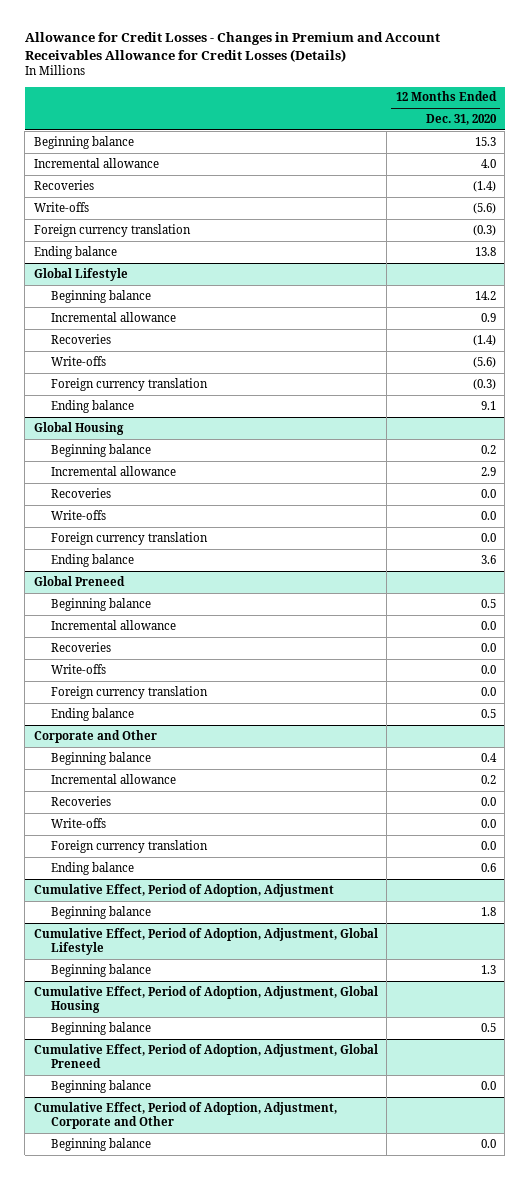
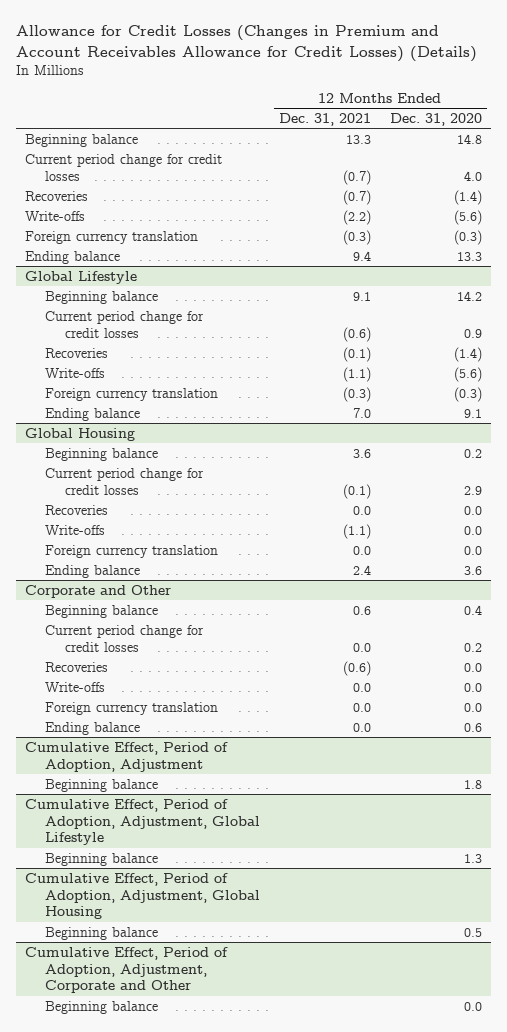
- Allowance for Credit Losses - Changes in Premium and Account Receivables Allowance for Credit Losses (Details)
+ Allowance for Credit Losses (Changes in Premium and Account Receivables Allowance for Credit Losses) (Details)
- | 12 Months Ended Dec. 31, 2020
+ | 12 Months Ended Dec. 31, 2021 | 12 Months Ended Dec. 31, 2020
- Beginning balance | 15.3
- Incremental allowance | 4.0
+ Beginning balance | 13.3 | 14.8
+ Current period change for credit losses | (0.7) | 4.0
- Ending balance | 13.8
+ Ending balance | 9.4 | 13.3
@ Global Lifestyle
- Incremental allowance | 0.9
+ Current period change for credit losses | (0.6) | 0.9
@ Global Housing
- Incremental allowance | 2.9
+ Current period change for credit losses | (0.1) | 2.9
- Global Preneed
- Beginning balance | 0.5
- Incremental allowance | 0.0
- Recoveries | 0.0
- Write-offs | 0.0
- Foreign currency translation | 0.0
- Ending balance | 0.5
@ Corporate and Other
- Incremental allowance | 0.2
+ Current period change for credit losses | 0.0 | 0.2
- Cumulative Effect, Period of Adoption, Adjustment, Global Preneed
- Beginning balance | 0.0

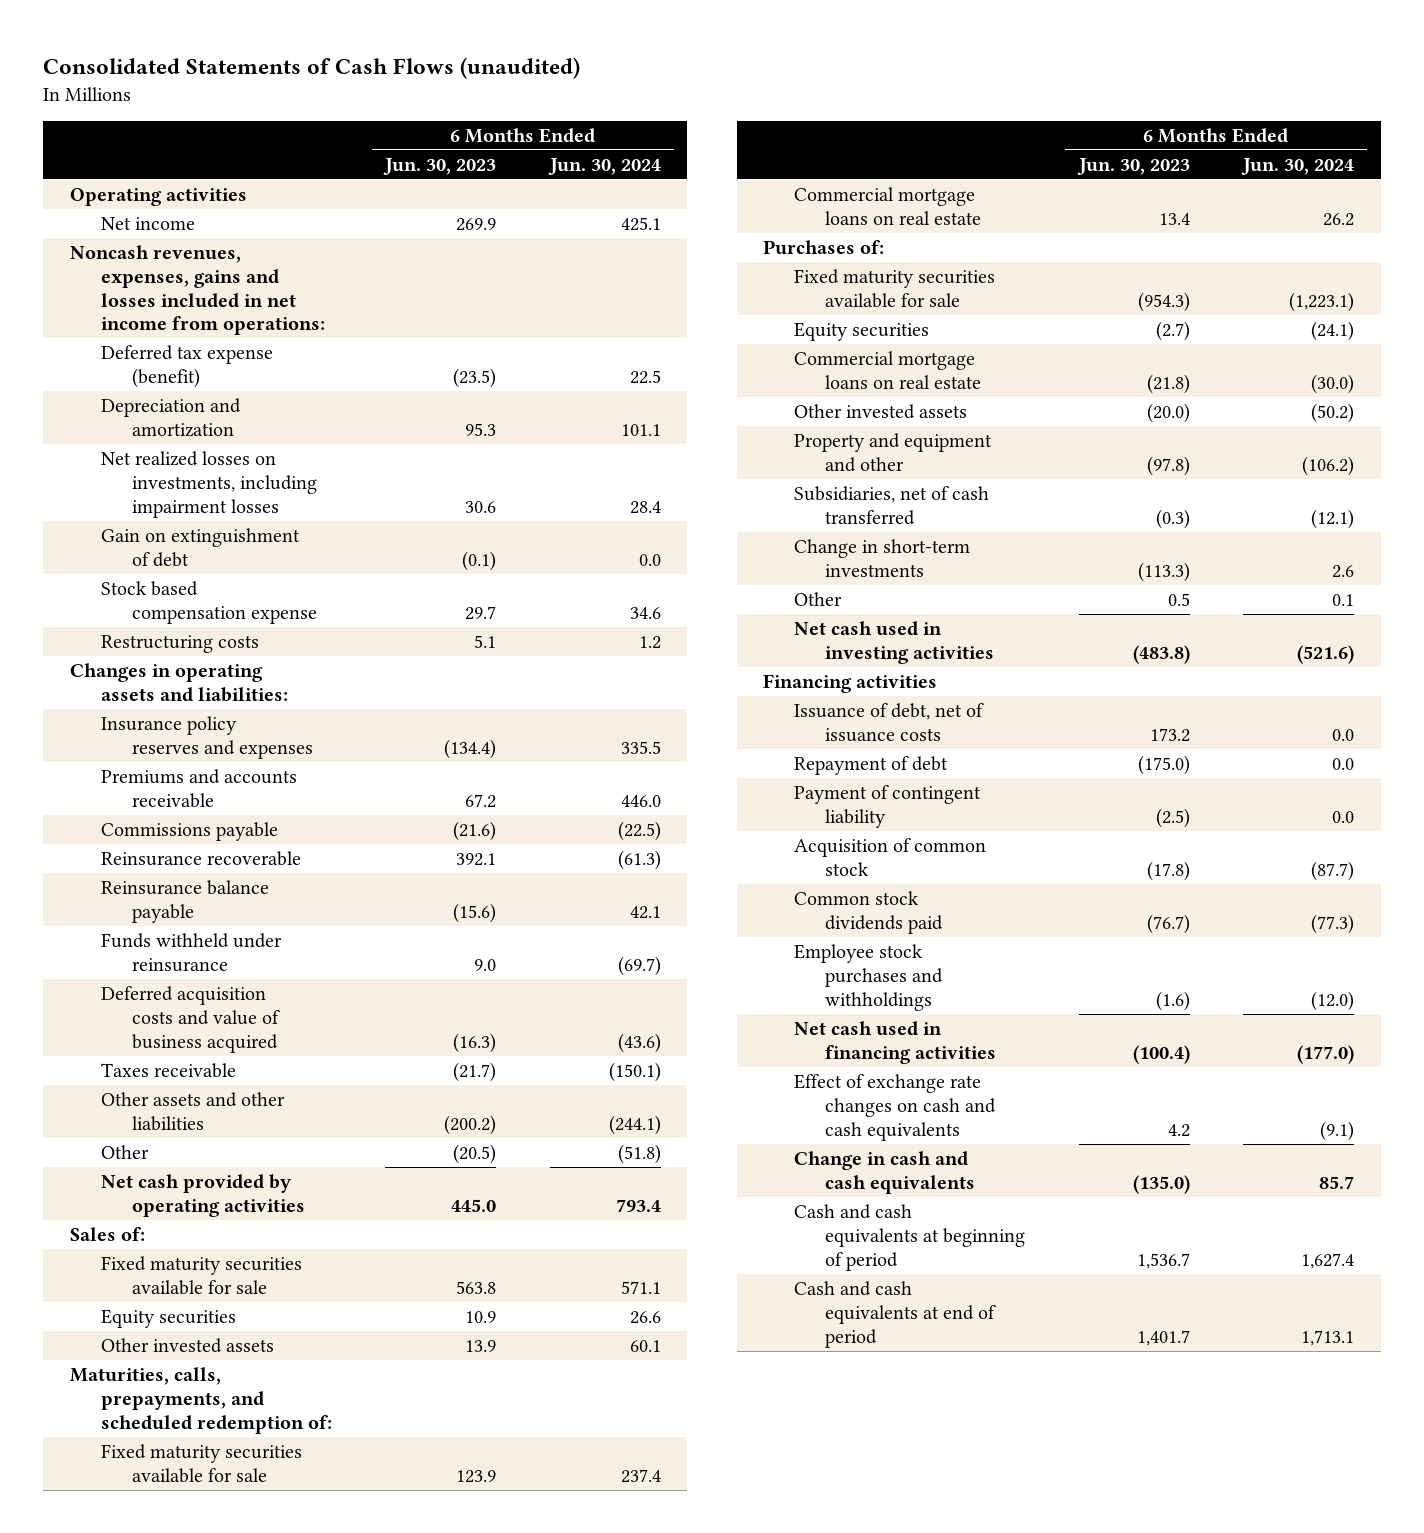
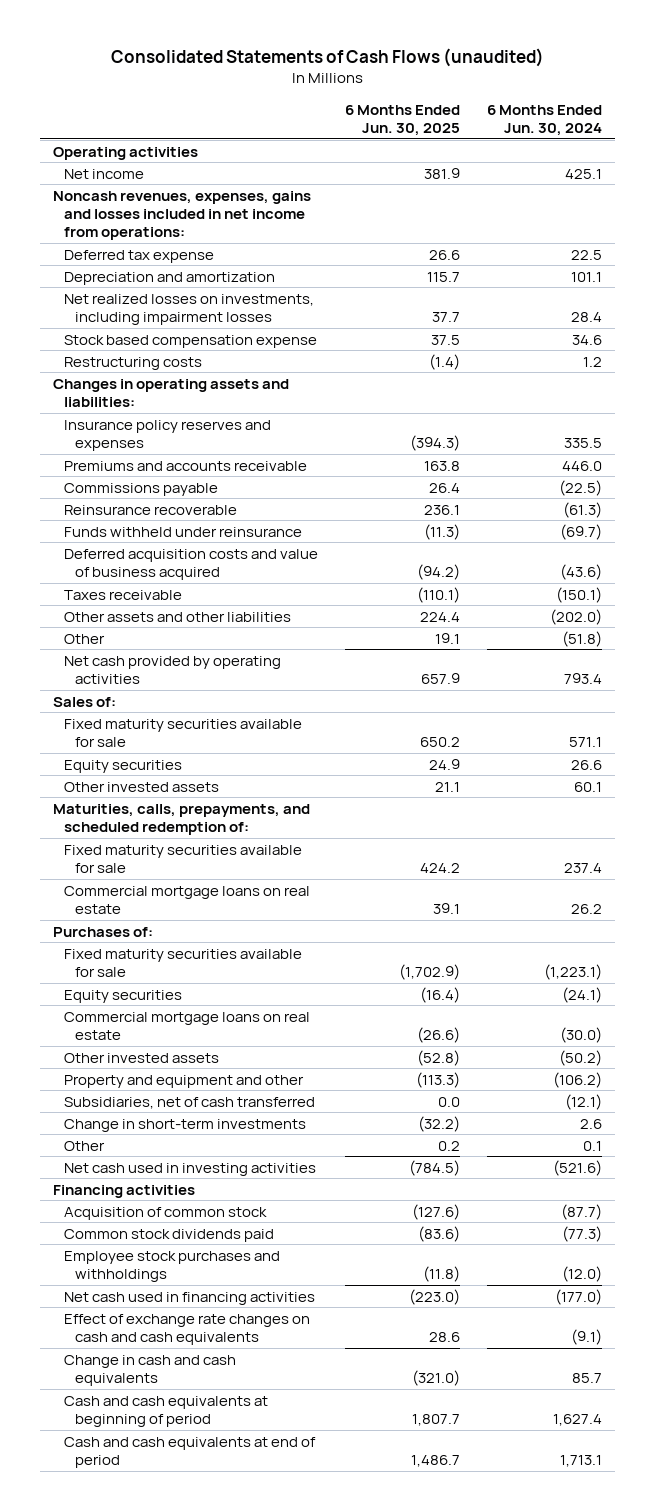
- | 6 Months Ended Jun. 30, 2023 | 6 Months Ended Jun. 30, 2024
+ | 6 Months Ended Jun. 30, 2025 | 6 Months Ended Jun. 30, 2024
- Deferred tax expense (benefit) | (23.5) | 22.5
+ Deferred tax expense | 26.6 | 22.5
- Gain on extinguishment of debt | (0.1) | 0.0
- Reinsurance balance payable | (15.6) | 42.1
- Other assets and other liabilities | (200.2) | (244.1)
+ Other assets and other liabilities | 224.4 | (202.0)
- Issuance of debt, net of issuance costs | 173.2 | 0.0
- Repayment of debt | (175.0) | 0.0
- Payment of contingent liability | (2.5) | 0.0

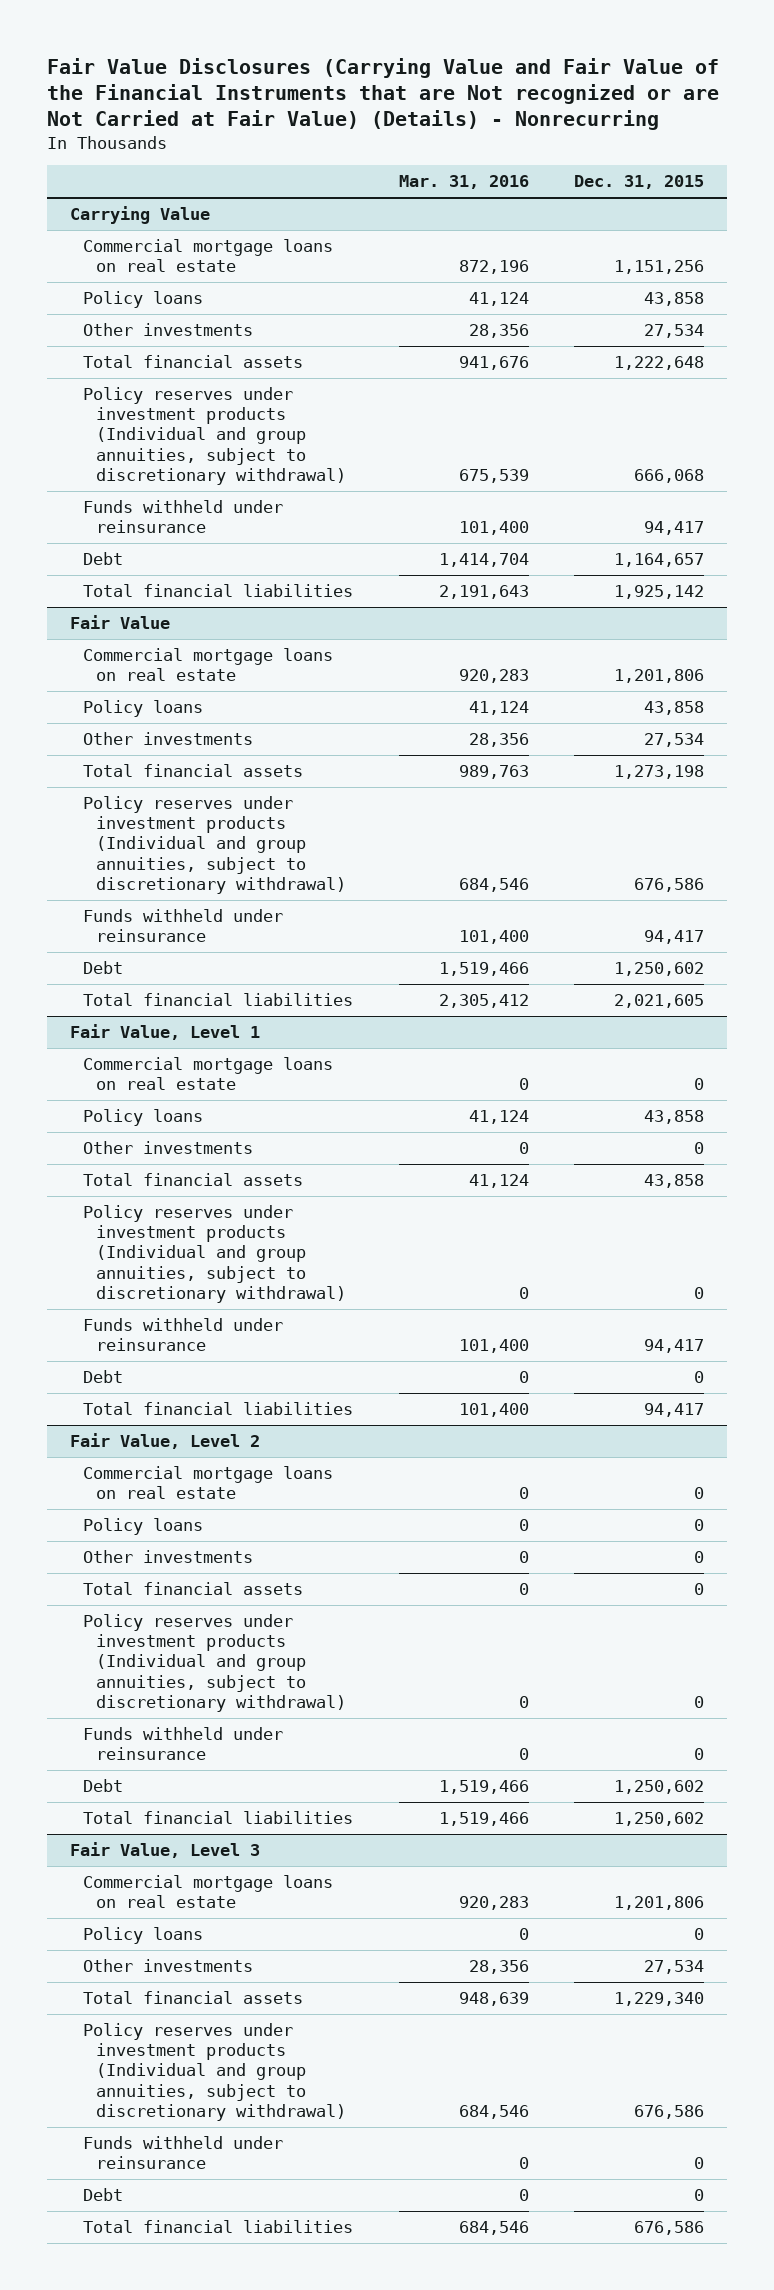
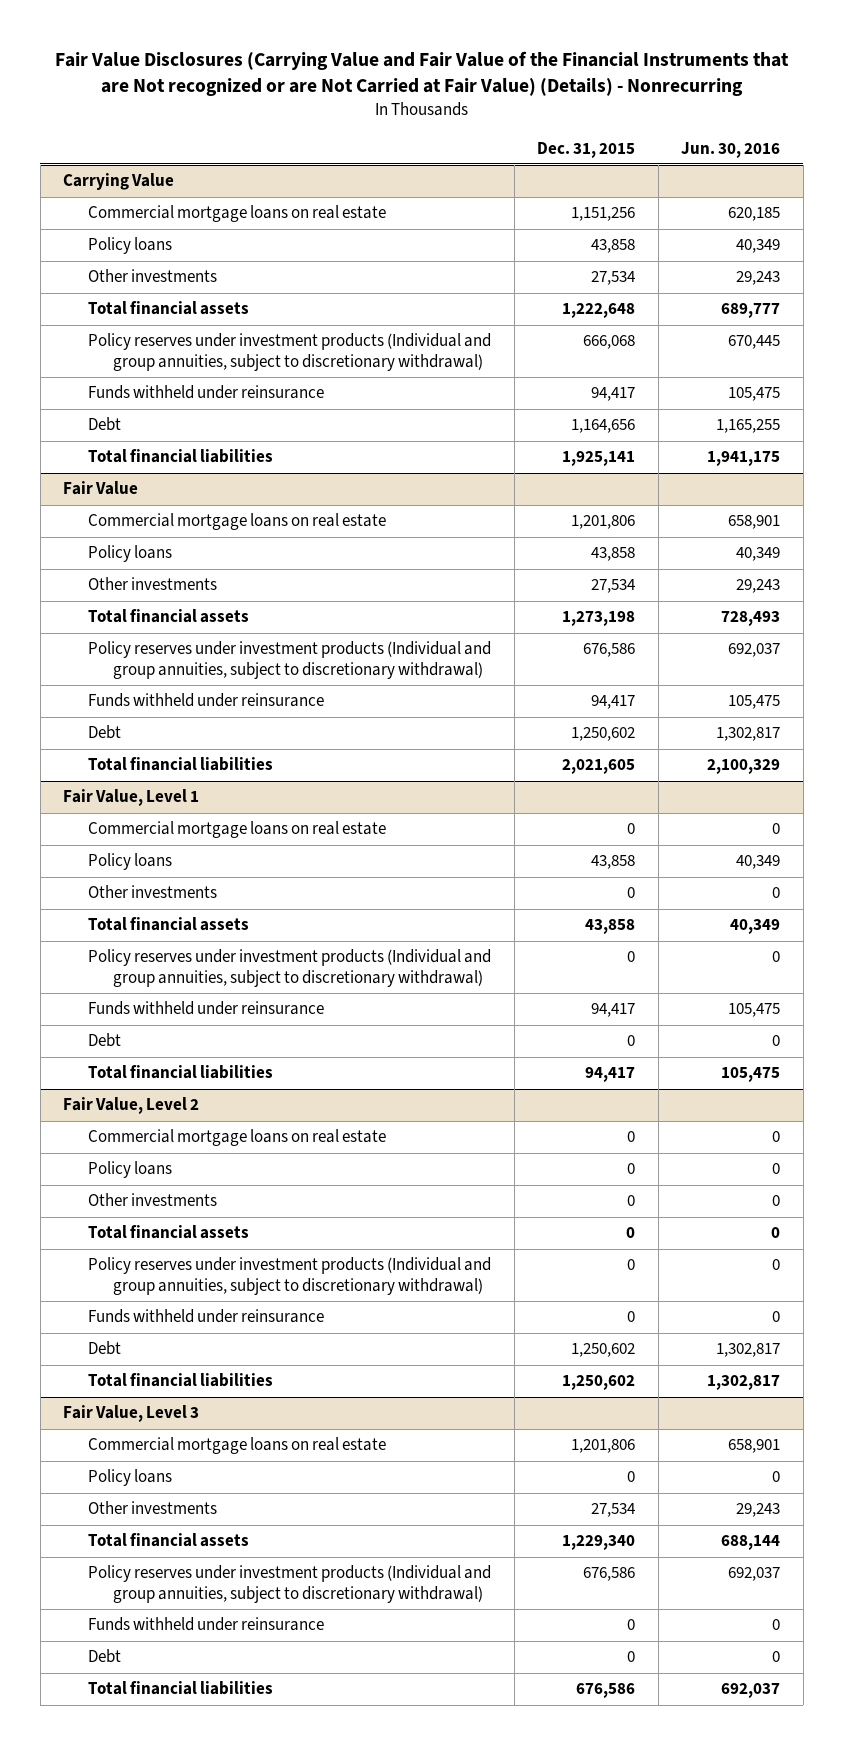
- | Mar. 31, 2016 | Dec. 31, 2015
+ | Dec. 31, 2015 | Jun. 30, 2016
@ Carrying Value
- Debt | 1,414,704 | 1,164,657
- Total financial liabilities | 2,191,643 | 1,925,142
+ Debt | 1,164,656 | 1,165,255
+ Total financial liabilities | 1,925,141 | 1,941,175

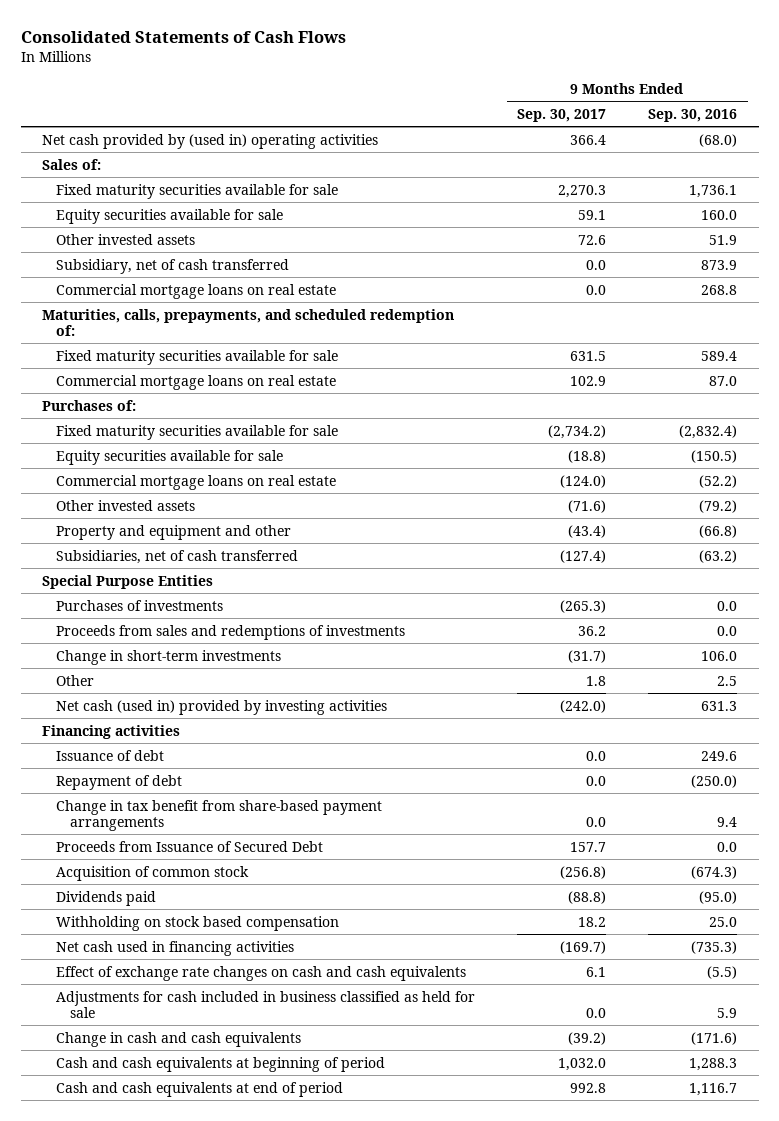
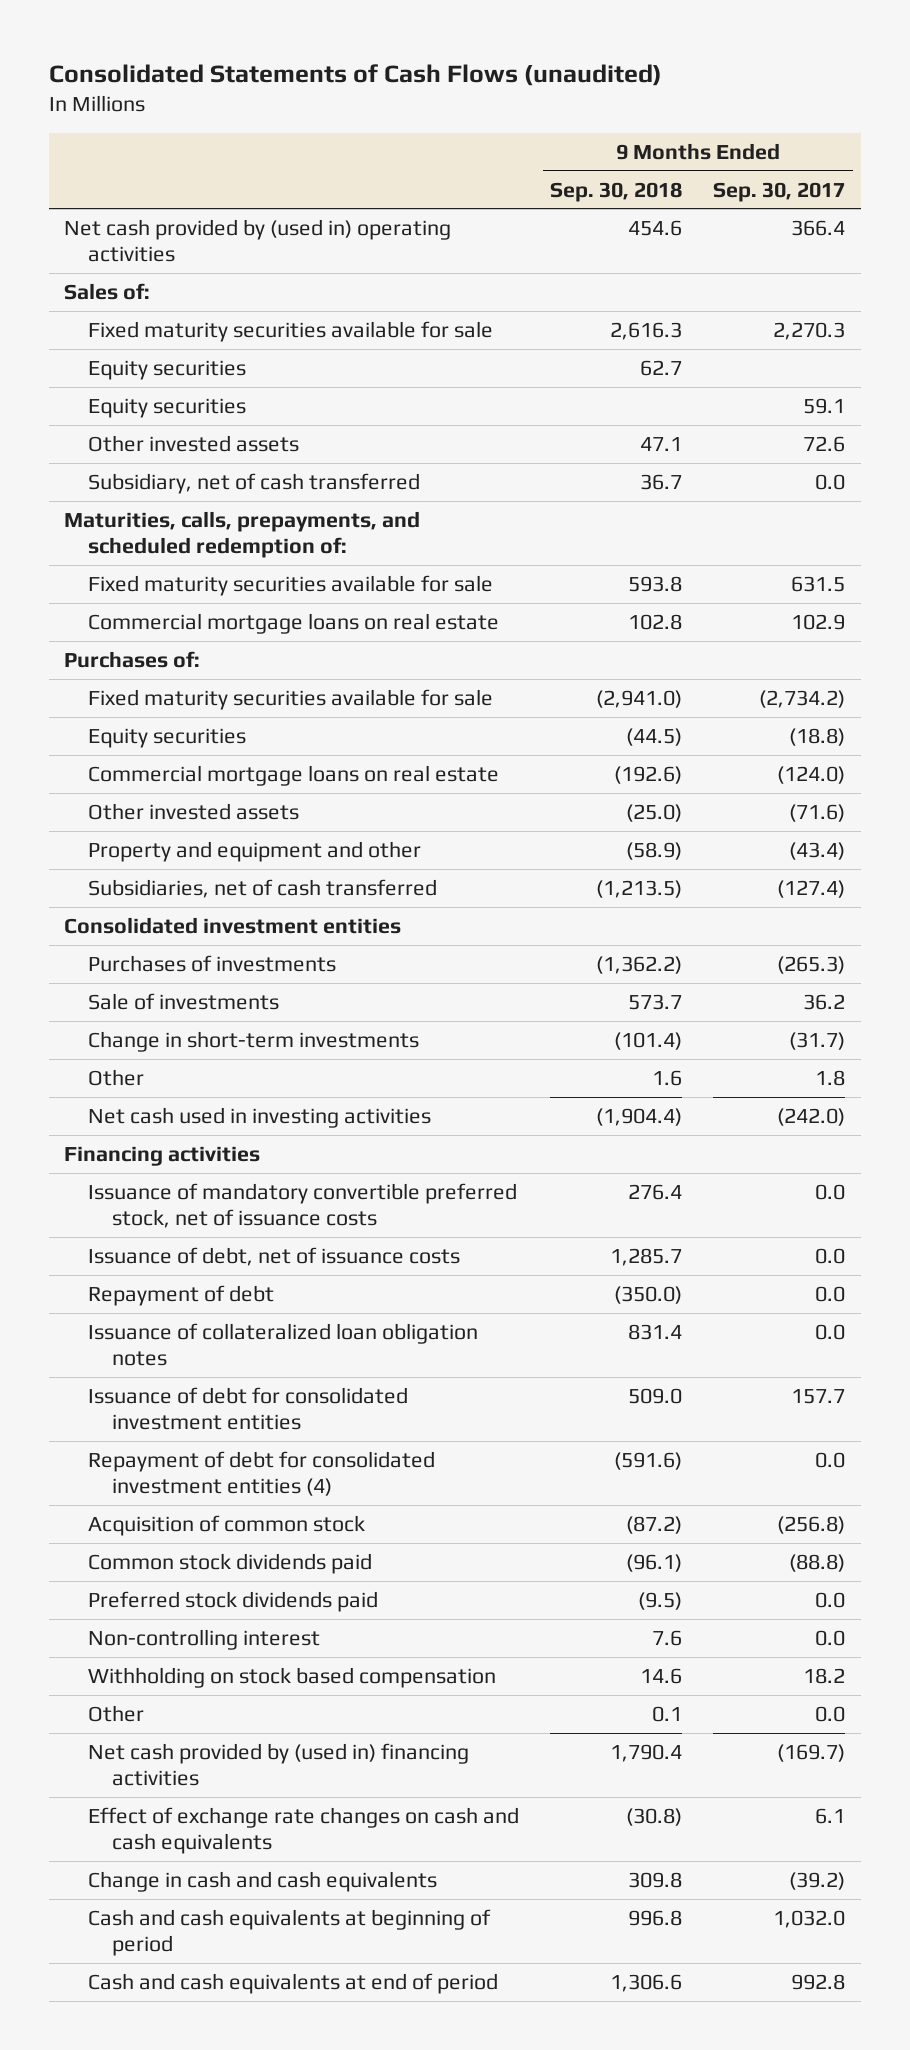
- Consolidated Statements of Cash Flows
+ Consolidated Statements of Cash Flows (unaudited)
- | 9 Months Ended Sep. 30, 2017 | 9 Months Ended Sep. 30, 2016
+ | 9 Months Ended Sep. 30, 2018 | 9 Months Ended Sep. 30, 2017
- Equity securities available for sale | 59.1 | 160.0
+ Equity securities | 62.7 |
+ Equity securities | | 59.1
- Commercial mortgage loans on real estate | 0.0 | 268.8
- Equity securities available for sale | (18.8) | (150.5)
+ Equity securities | (44.5) | (18.8)
- Special Purpose Entities
+ Consolidated investment entities
- Proceeds from sales and redemptions of investments | 36.2 | 0.0
+ Sale of investments | 573.7 | 36.2
- Net cash (used in) provided by investing activities | (242.0) | 631.3
+ Net cash used in investing activities | (1,904.4) | (242.0)
- Issuance of debt | 0.0 | 249.6
+ Issuance of mandatory convertible preferred stock, net of issuance costs | 276.4 | 0.0
+ Issuance of debt, net of issuance costs | 1,285.7 | 0.0
- Change in tax benefit from share-based payment arrangements | 0.0 | 9.4
- Proceeds from Issuance of Secured Debt | 157.7 | 0.0
+ Issuance of collateralized loan obligation notes | 831.4 | 0.0
+ Issuance of debt for consolidated investment entities | 509.0 | 157.7
+ Repayment of debt for consolidated investment entities (4) | (591.6) | 0.0
- Dividends paid | (88.8) | (95.0)
+ Common stock dividends paid | (96.1) | (88.8)
+ Preferred stock dividends paid | (9.5) | 0.0
+ Non-controlling interest | 7.6 | 0.0
- Net cash used in financing activities | (169.7) | (735.3)
+ Other | 0.1 | 0.0
+ Net cash provided by (used in) financing activities | 1,790.4 | (169.7)
- Adjustments for cash included in business classified as held for sale | 0.0 | 5.9

